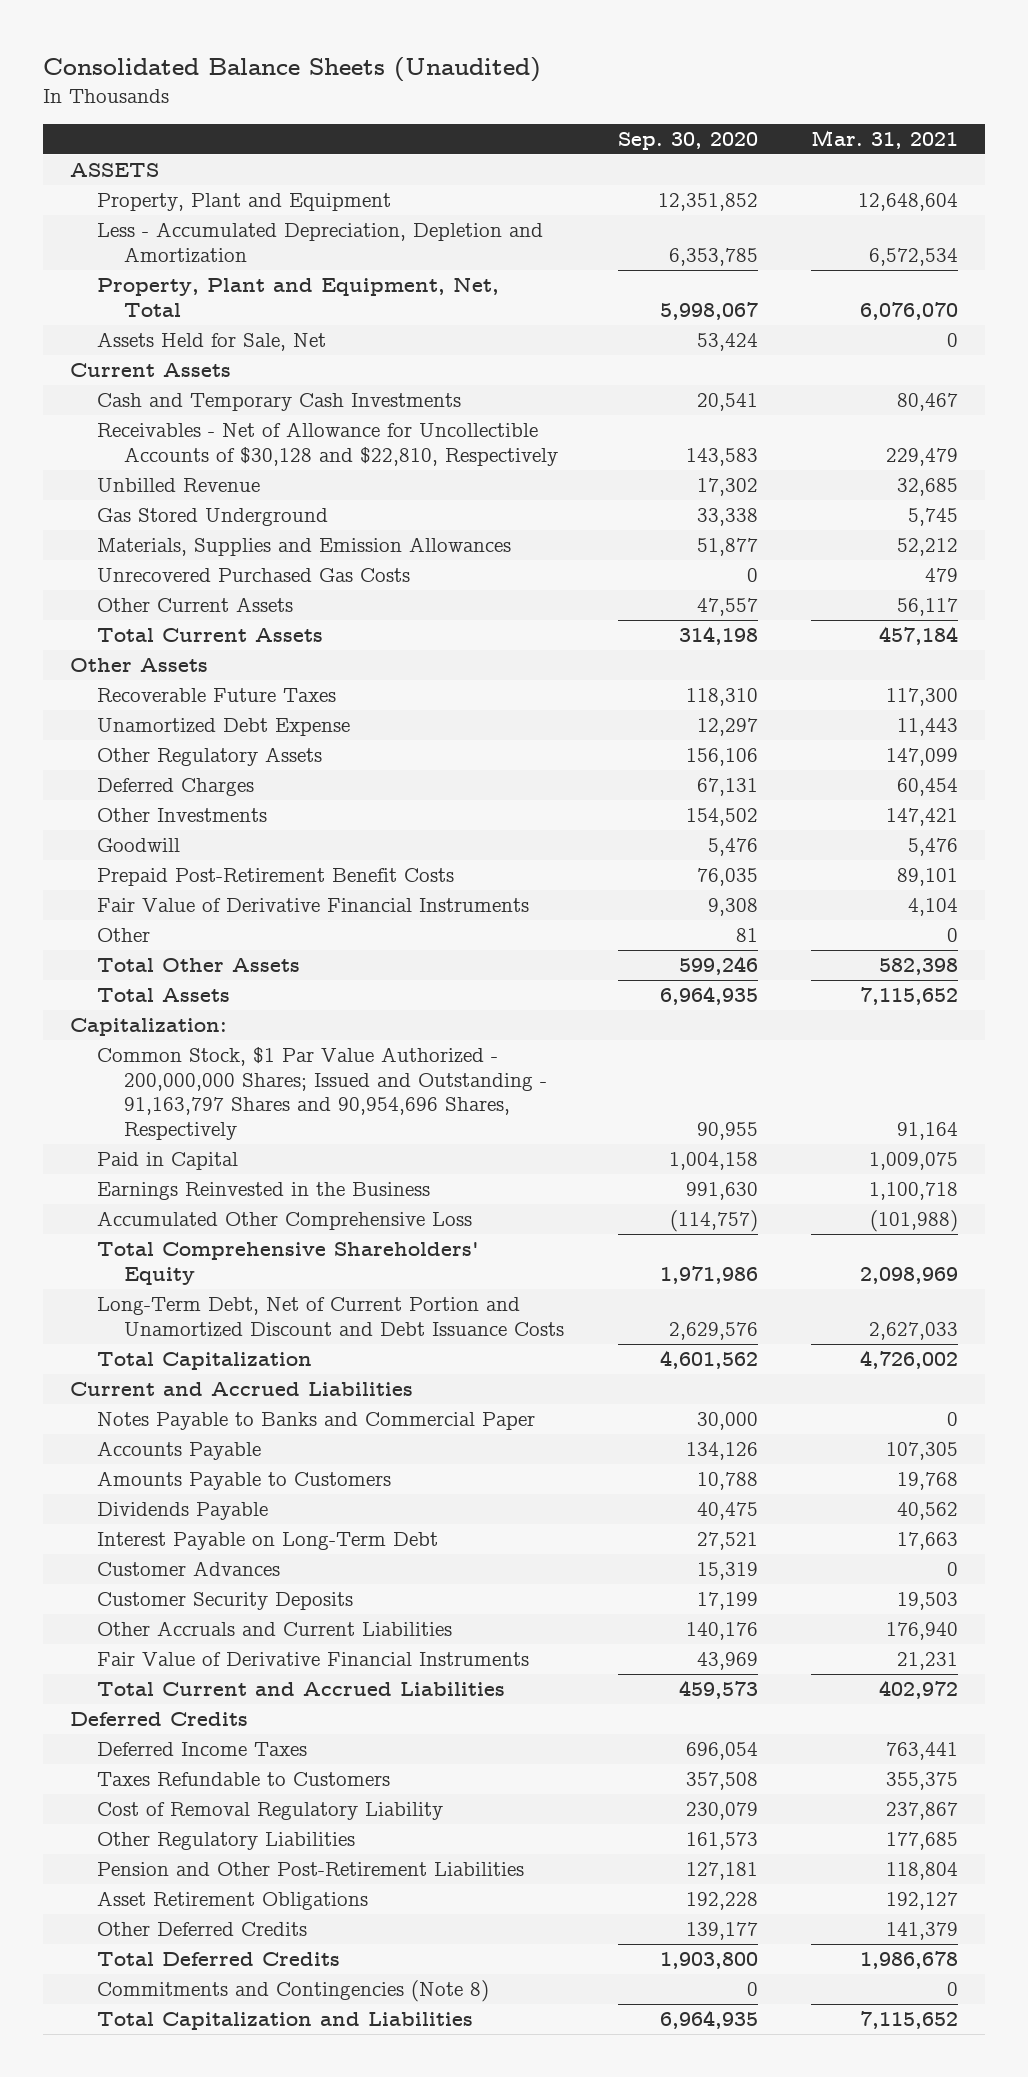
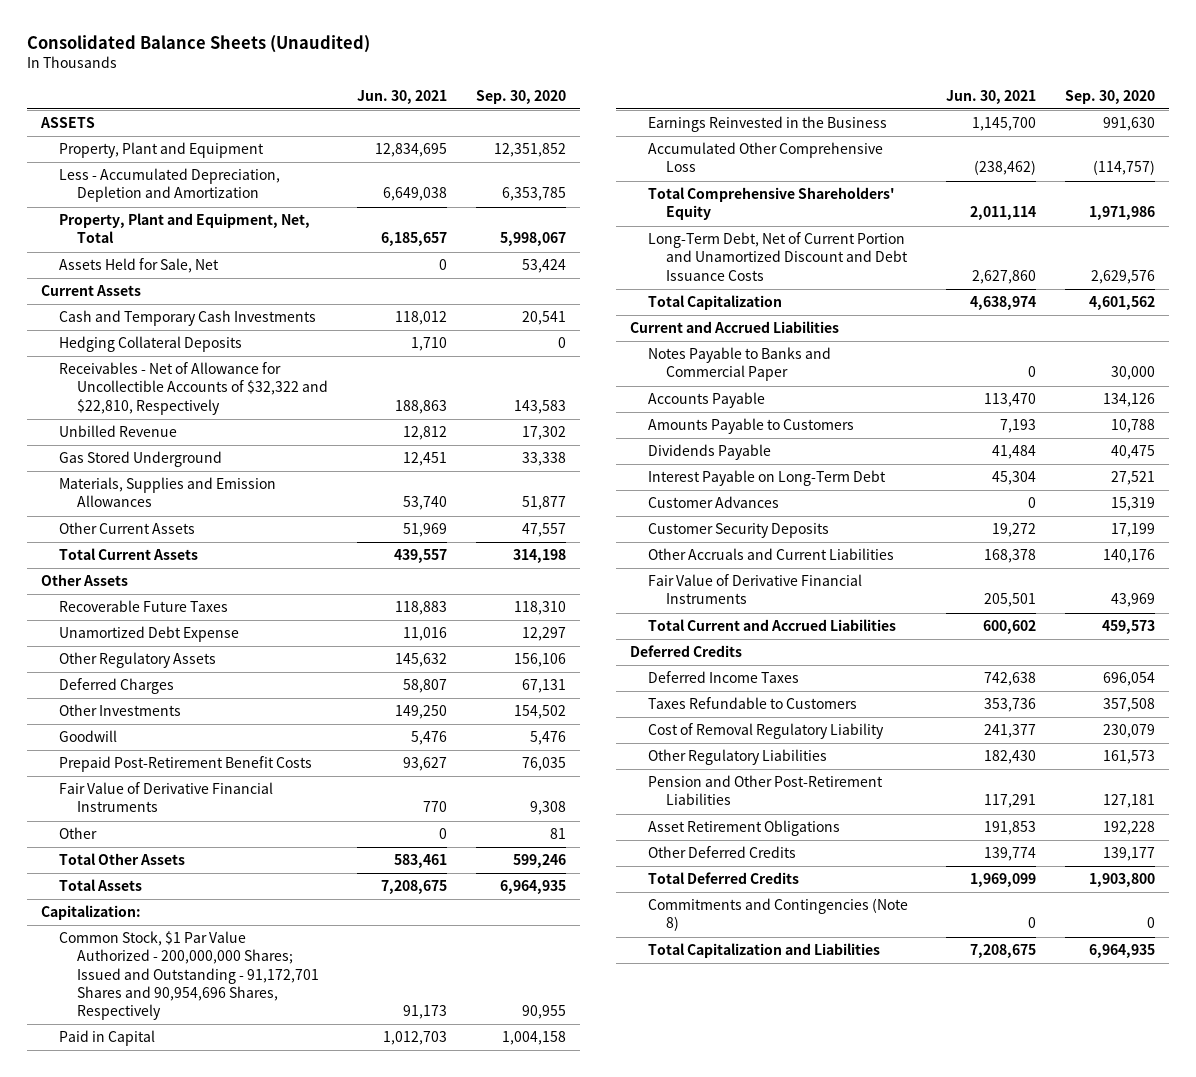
- | Sep. 30, 2020 | Mar. 31, 2021
+ | Jun. 30, 2021 | Sep. 30, 2020
- Receivables - Net of Allowance for Uncollectible Accounts of $30,128 and $22,810, Respectively | 143,583 | 229,479
+ Hedging Collateral Deposits | 1,710 | 0
+ Receivables - Net of Allowance for Uncollectible Accounts of $32,322 and $22,810, Respectively | 188,863 | 143,583
- Unrecovered Purchased Gas Costs | 0 | 479
- Common Stock, $1 Par Value Authorized - 200,000,000 Shares; Issued and Outstanding - 91,163,797 Shares and 90,954,696 Shares, Respectively | 90,955 | 91,164
+ Common Stock, $1 Par Value Authorized - 200,000,000 Shares; Issued and Outstanding - 91,172,701 Shares and 90,954,696 Shares, Respectively | 91,173 | 90,955

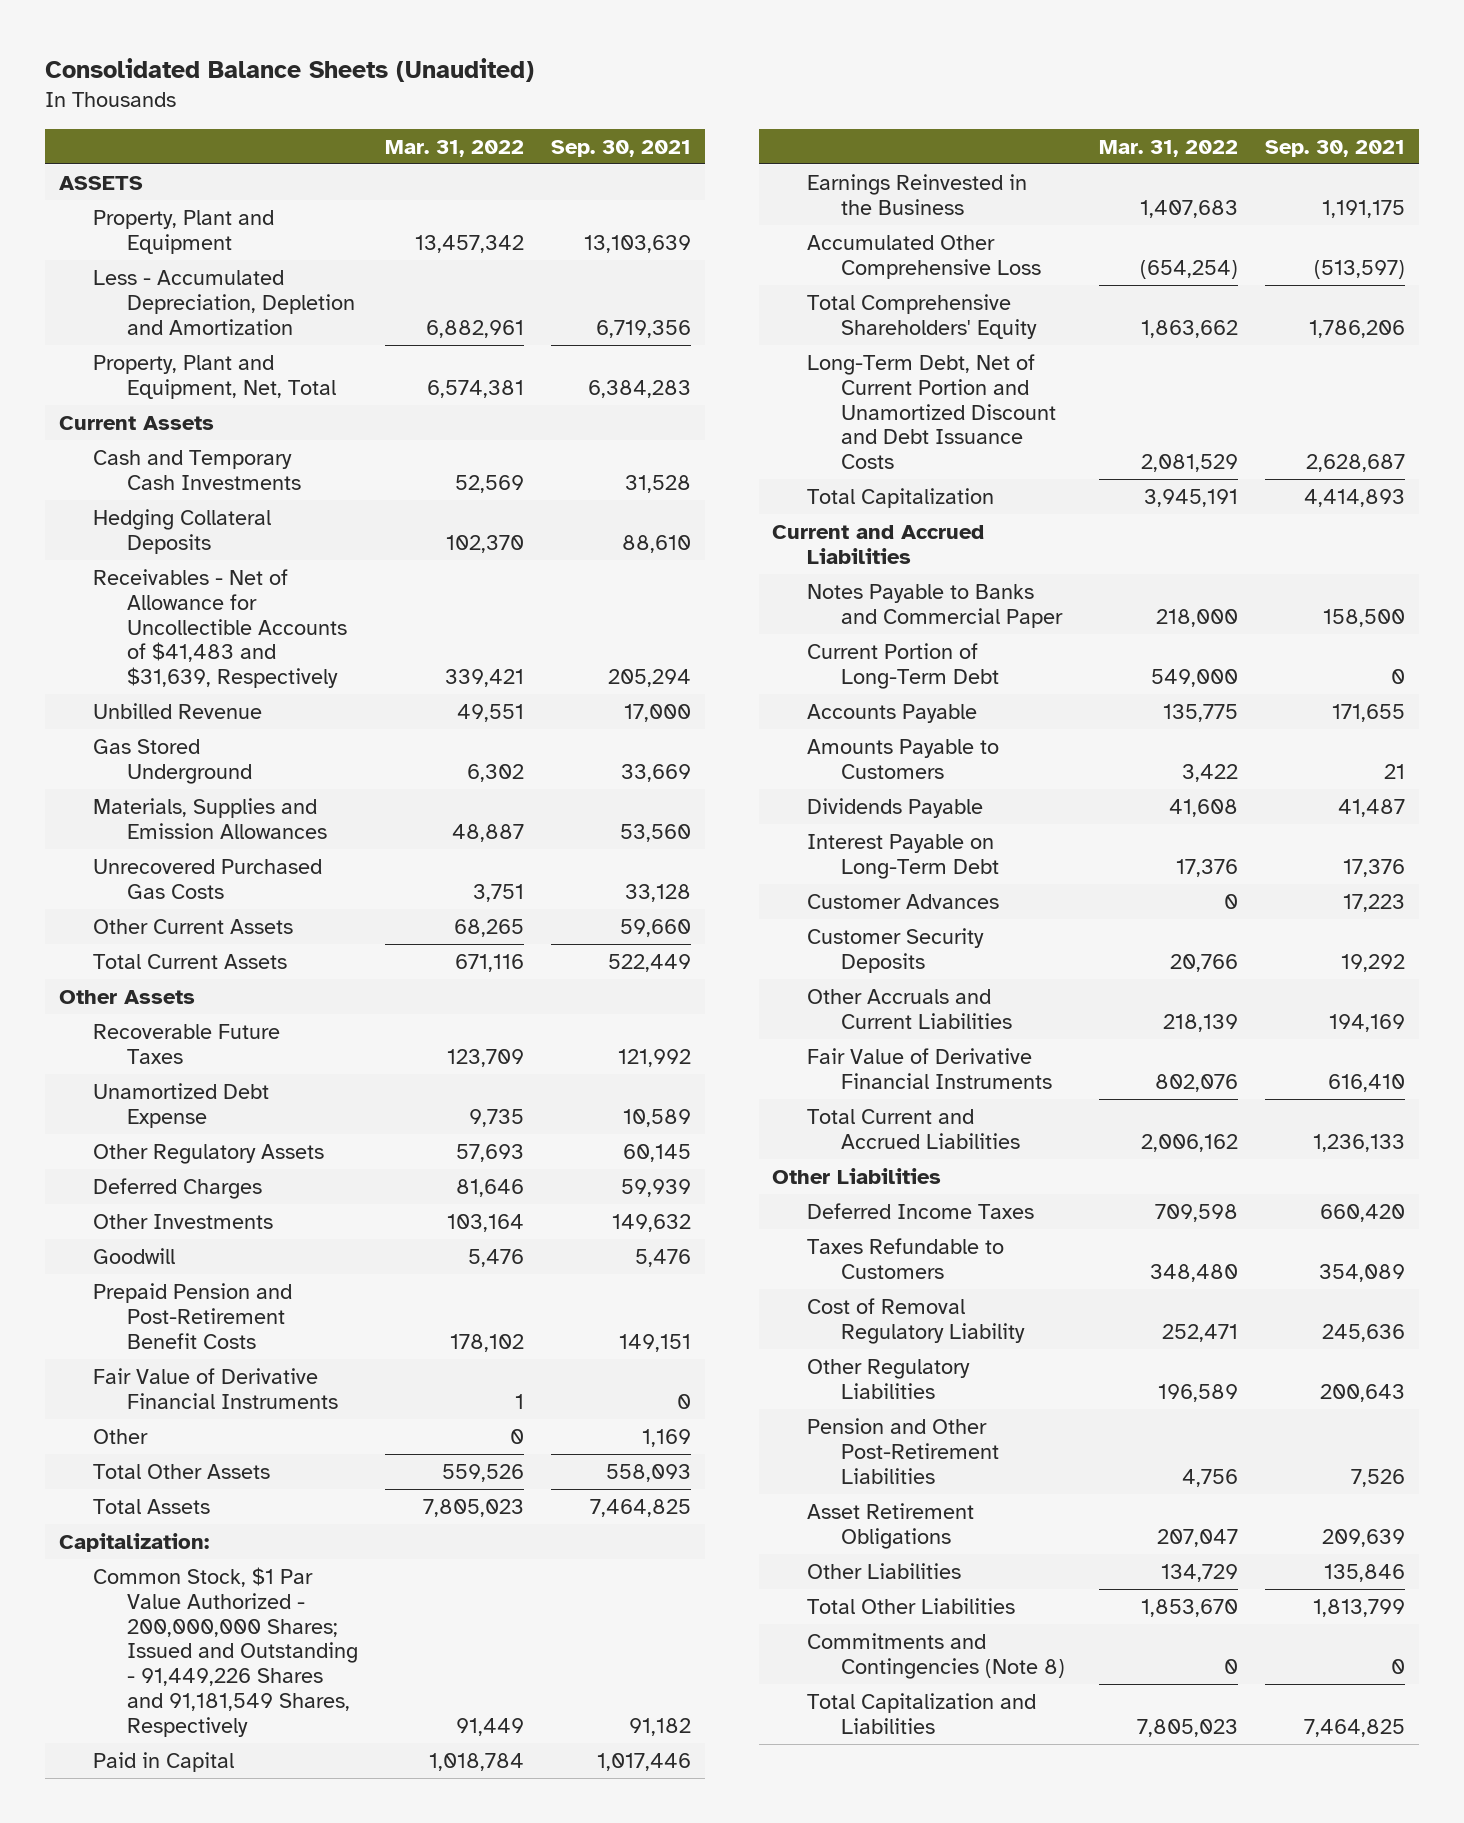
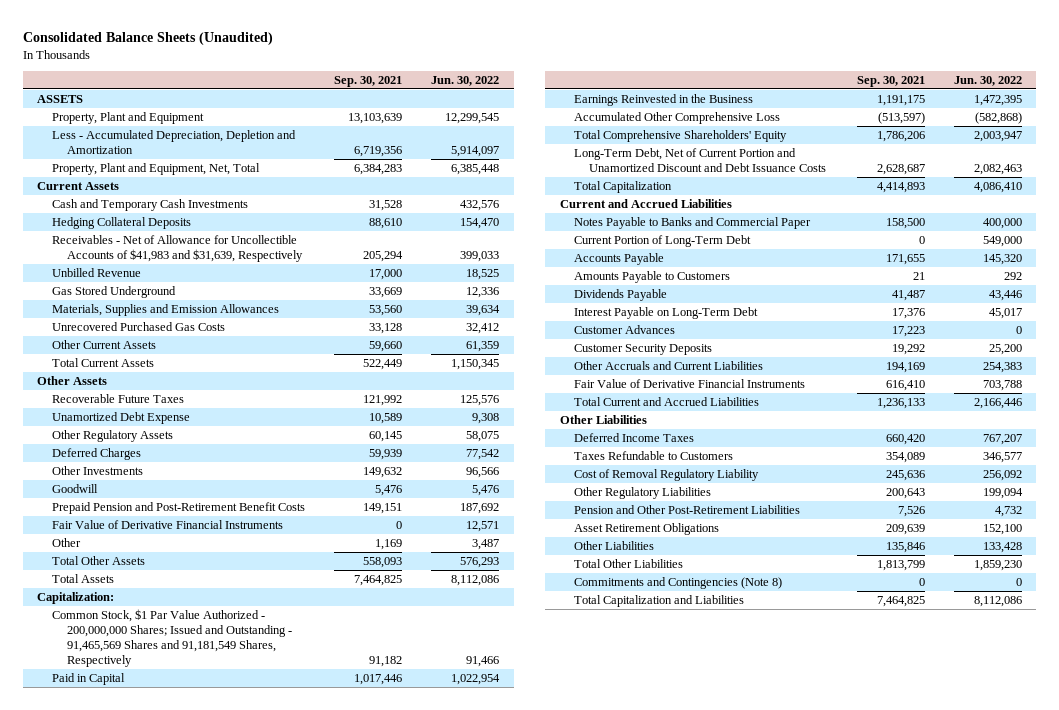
- | Mar. 31, 2022 | Sep. 30, 2021
+ | Sep. 30, 2021 | Jun. 30, 2022
- Receivables - Net of Allowance for Uncollectible Accounts of $41,483 and $31,639, Respectively | 339,421 | 205,294
+ Receivables - Net of Allowance for Uncollectible Accounts of $41,983 and $31,639, Respectively | 205,294 | 399,033
- Common Stock, $1 Par Value Authorized - 200,000,000 Shares; Issued and Outstanding - 91,449,226 Shares and 91,181,549 Shares, Respectively | 91,449 | 91,182
+ Common Stock, $1 Par Value Authorized - 200,000,000 Shares; Issued and Outstanding - 91,465,569 Shares and 91,181,549 Shares, Respectively | 91,182 | 91,466

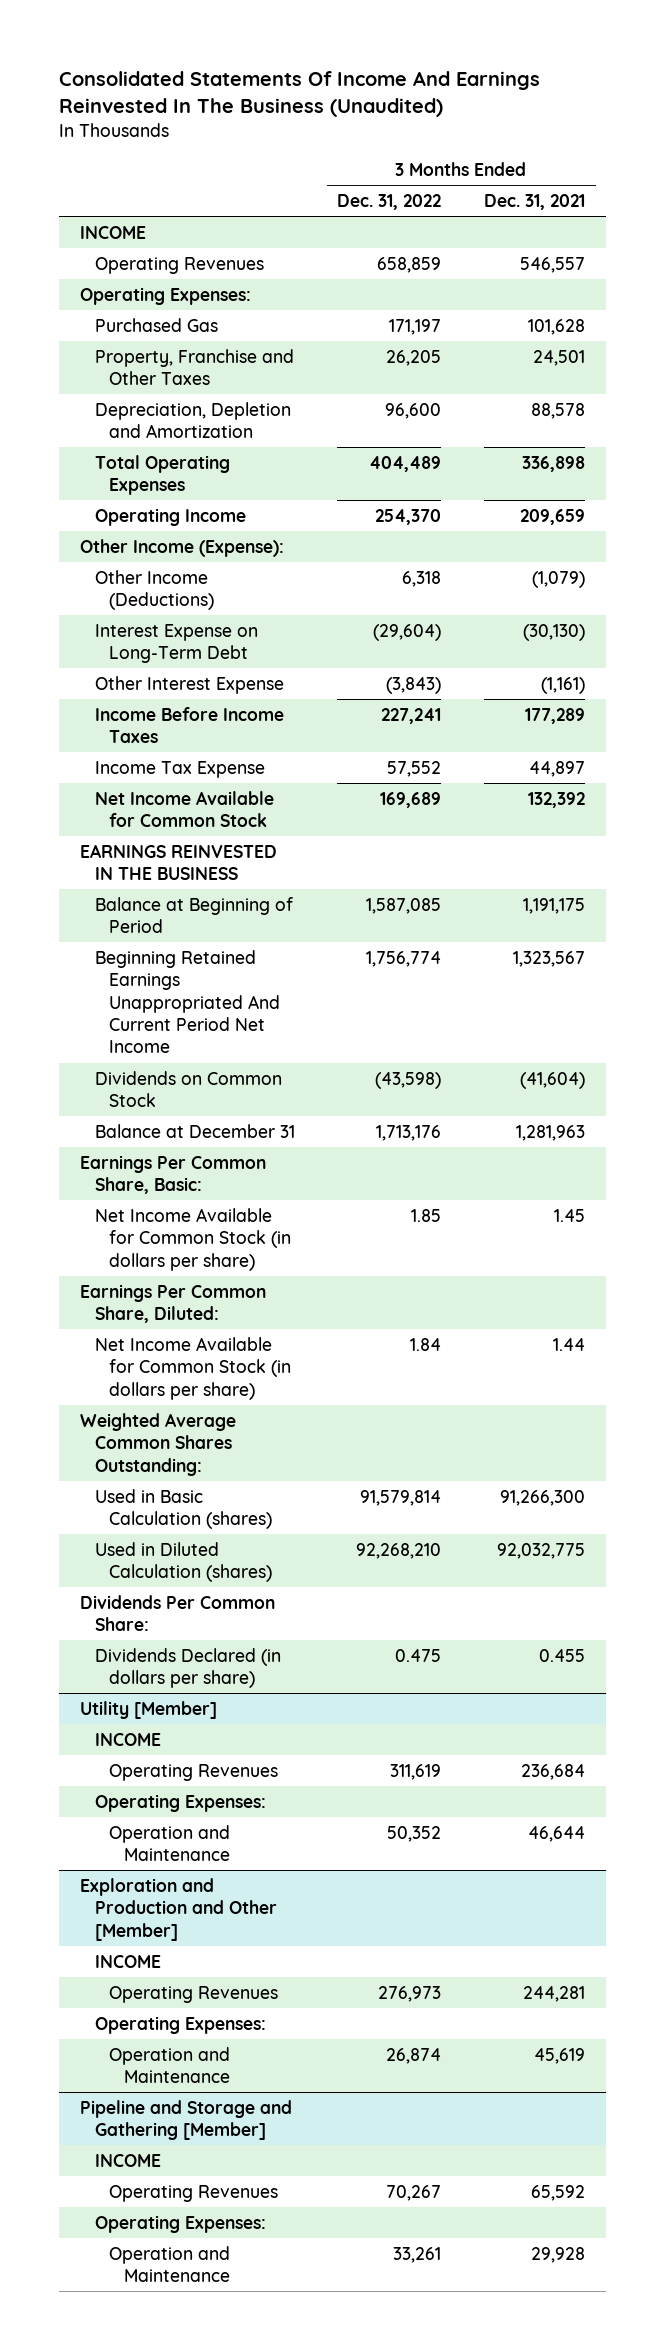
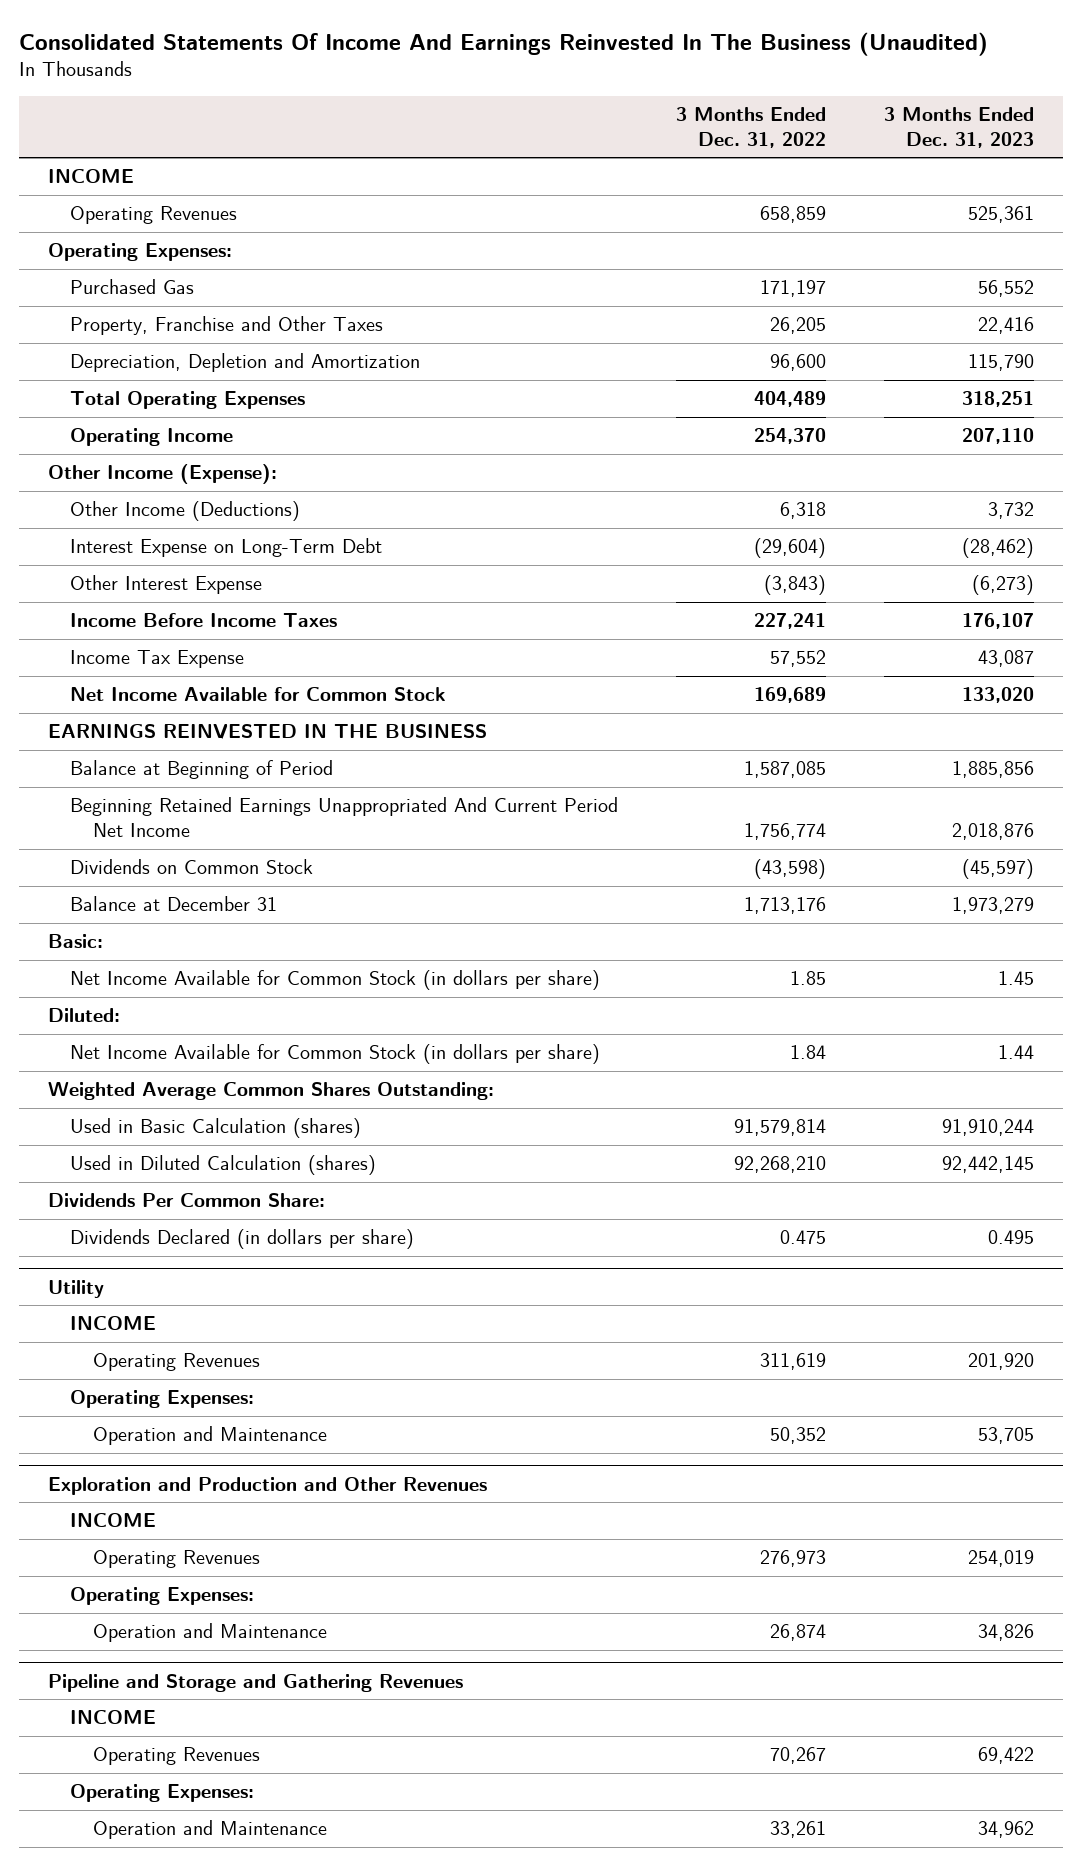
- | 3 Months Ended Dec. 31, 2022 | 3 Months Ended Dec. 31, 2021
+ | 3 Months Ended Dec. 31, 2022 | 3 Months Ended Dec. 31, 2023
- Earnings Per Common Share, Basic:
+ Basic:
- Earnings Per Common Share, Diluted:
+ Diluted:
- Utility [Member]
+ Utility
- Exploration and Production and Other [Member]
+ Exploration and Production and Other Revenues
- Pipeline and Storage and Gathering [Member]
+ Pipeline and Storage and Gathering Revenues

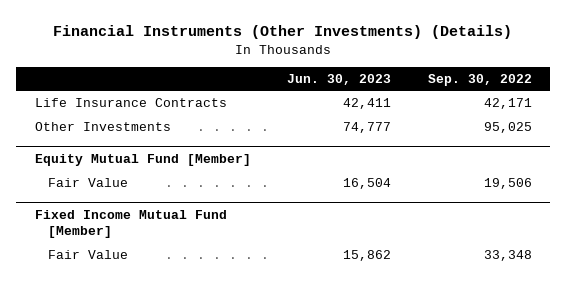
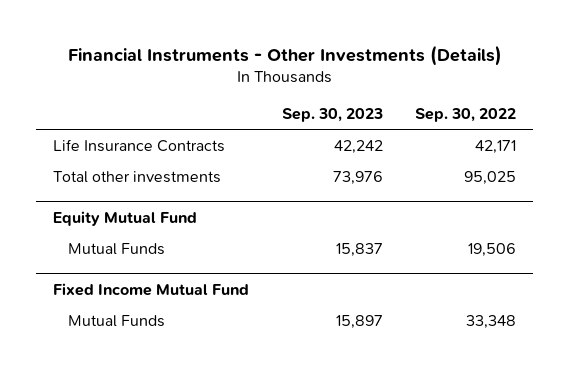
- Financial Instruments (Other Investments) (Details)
+ Financial Instruments - Other Investments (Details)
- | Jun. 30, 2023 | Sep. 30, 2022
+ | Sep. 30, 2023 | Sep. 30, 2022
- Other Investments | 74,777 | 95,025
- Equity Mutual Fund [Member]
- Fair Value | 16,504 | 19,506
- Fixed Income Mutual Fund [Member]
- Fair Value | 15,862 | 33,348
+ Total other investments | 73,976 | 95,025
+ Equity Mutual Fund
+ Mutual Funds | 15,837 | 19,506
+ Fixed Income Mutual Fund
+ Mutual Funds | 15,897 | 33,348

